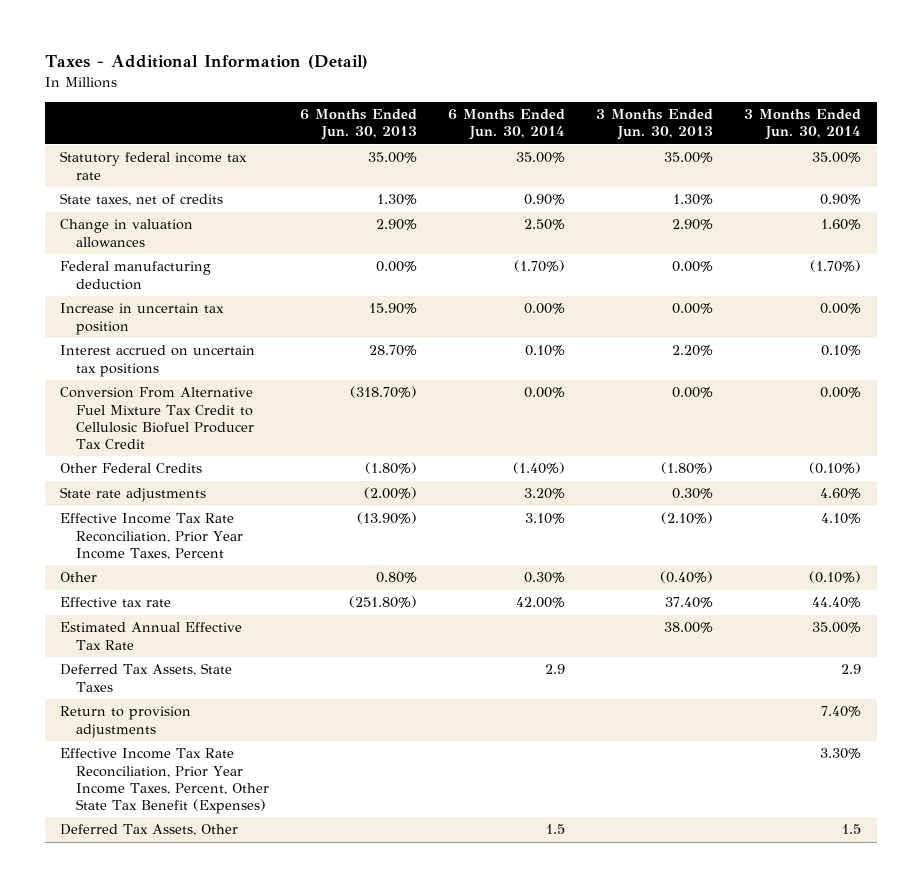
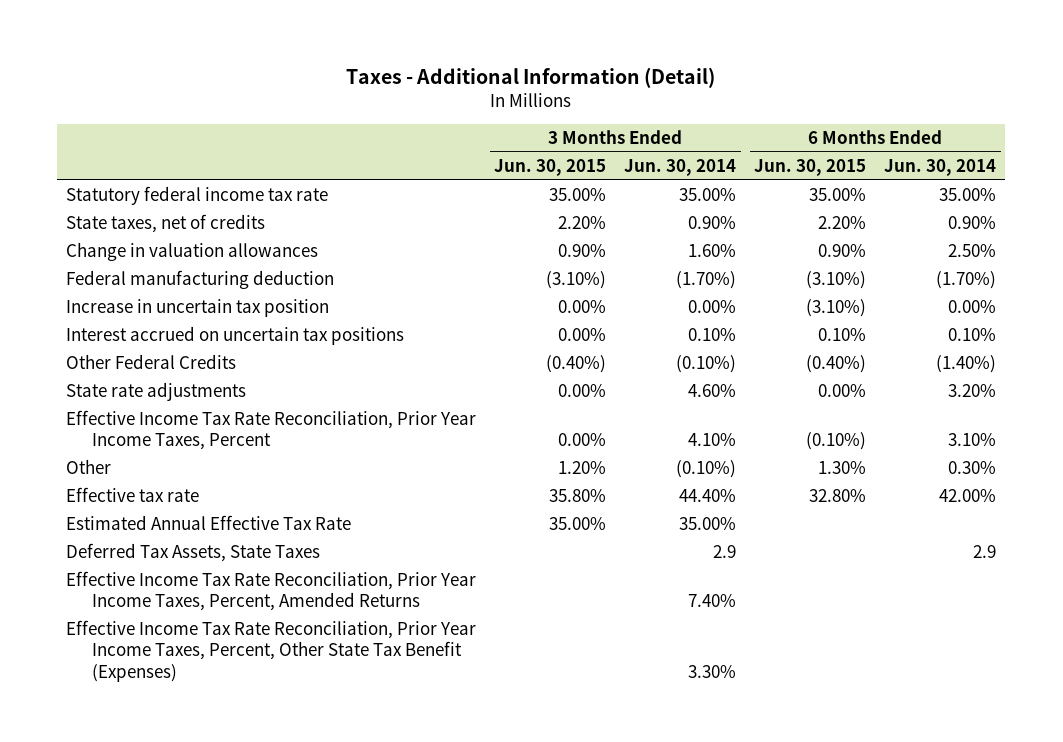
- | 6 Months Ended Jun. 30, 2013 | 6 Months Ended Jun. 30, 2014 | 3 Months Ended Jun. 30, 2013 | 3 Months Ended Jun. 30, 2014
+ | 3 Months Ended Jun. 30, 2015 | 3 Months Ended Jun. 30, 2014 | 6 Months Ended Jun. 30, 2015 | 6 Months Ended Jun. 30, 2014
- Conversion From Alternative Fuel Mixture Tax Credit to Cellulosic Biofuel Producer Tax Credit | (318.70%) | 0.00% | 0.00% | 0.00%
- Return to provision adjustments | | | | 7.40%
+ Effective Income Tax Rate Reconciliation, Prior Year Income Taxes, Percent, Amended Returns | | 7.40% | |
- Deferred Tax Assets, Other | | 1.5 | | 1.5

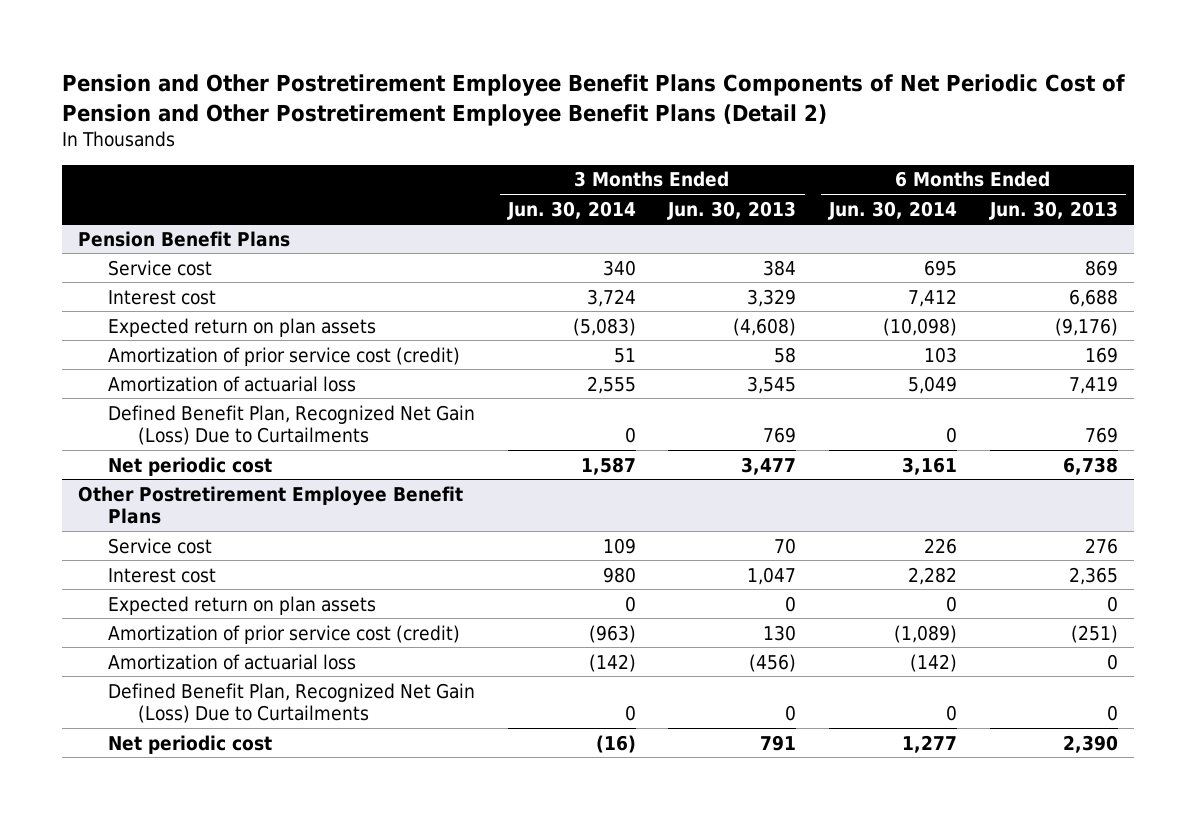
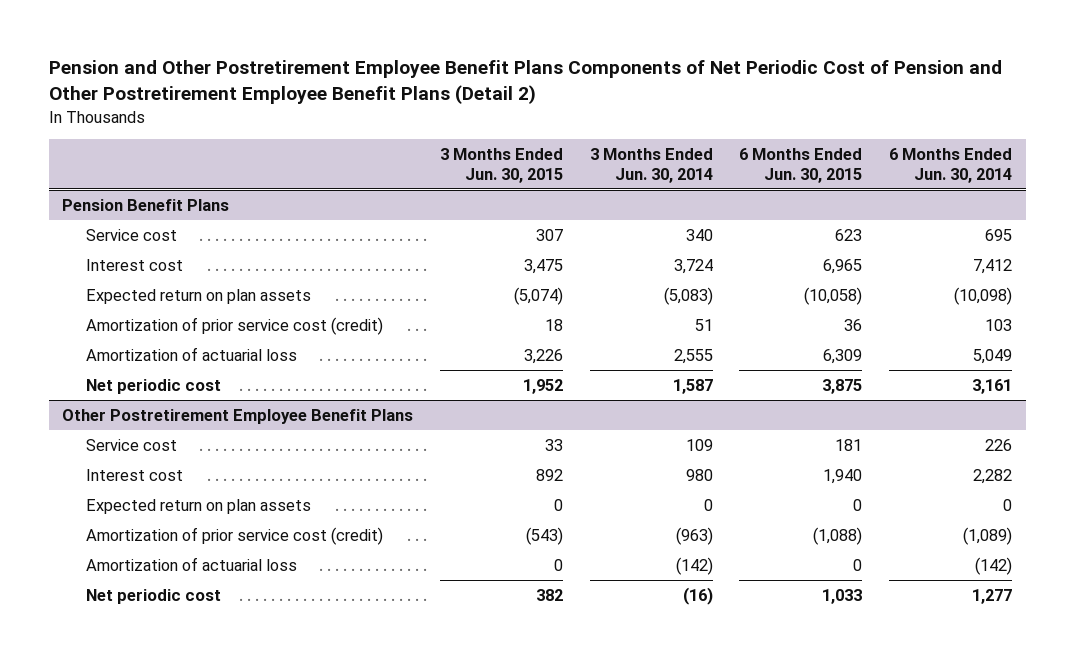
- | 3 Months Ended Jun. 30, 2014 | 3 Months Ended Jun. 30, 2013 | 6 Months Ended Jun. 30, 2014 | 6 Months Ended Jun. 30, 2013
+ | 3 Months Ended Jun. 30, 2015 | 3 Months Ended Jun. 30, 2014 | 6 Months Ended Jun. 30, 2015 | 6 Months Ended Jun. 30, 2014
@ Pension Benefit Plans
- Defined Benefit Plan, Recognized Net Gain (Loss) Due to Curtailments | 0 | 769 | 0 | 769
@ Other Postretirement Employee Benefit Plans
- Defined Benefit Plan, Recognized Net Gain (Loss) Due to Curtailments | 0 | 0 | 0 | 0

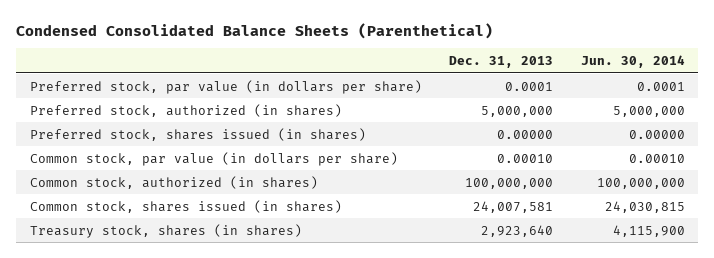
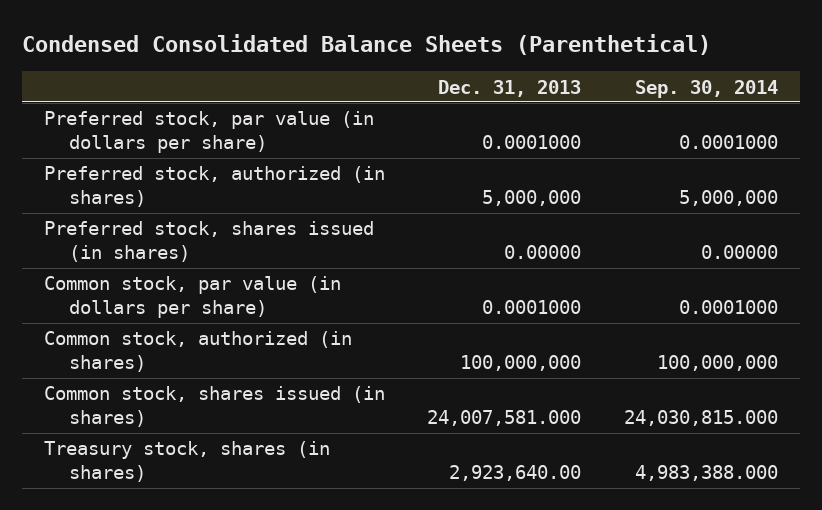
- | Dec. 31, 2013 | Jun. 30, 2014
+ | Dec. 31, 2013 | Sep. 30, 2014
- Preferred stock, par value (in dollars per share) | 0.0001 | 0.0001
+ Preferred stock, par value (in dollars per share) | 0.0001000 | 0.0001000
- Common stock, par value (in dollars per share) | 0.00010 | 0.00010
+ Common stock, par value (in dollars per share) | 0.0001000 | 0.0001000
- Common stock, shares issued (in shares) | 24,007,581 | 24,030,815
- Treasury stock, shares (in shares) | 2,923,640 | 4,115,900
+ Common stock, shares issued (in shares) | 24,007,581.000 | 24,030,815.000
+ Treasury stock, shares (in shares) | 2,923,640.00 | 4,983,388.000

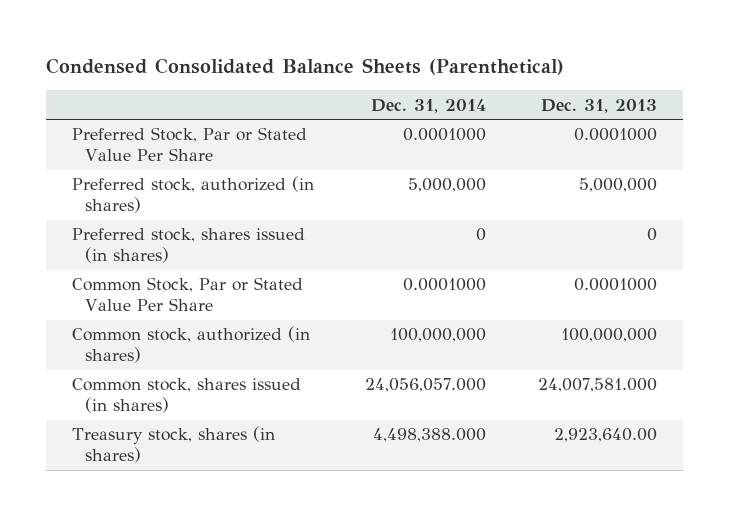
- | Dec. 31, 2013 | Sep. 30, 2014
+ | Dec. 31, 2014 | Dec. 31, 2013
- Preferred stock, par value (in dollars per share) | 0.0001000 | 0.0001000
+ Preferred Stock, Par or Stated Value Per Share | 0.0001000 | 0.0001000
- Preferred stock, shares issued (in shares) | 0.00000 | 0.00000
- Common stock, par value (in dollars per share) | 0.0001000 | 0.0001000
+ Preferred stock, shares issued (in shares) | 0 | 0
+ Common Stock, Par or Stated Value Per Share | 0.0001000 | 0.0001000

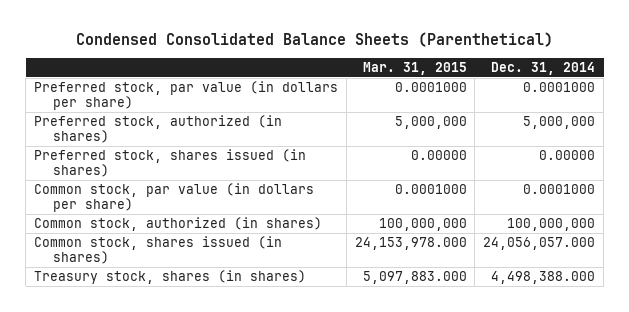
- | Dec. 31, 2014 | Dec. 31, 2013
+ | Mar. 31, 2015 | Dec. 31, 2014
- Preferred Stock, Par or Stated Value Per Share | 0.0001000 | 0.0001000
+ Preferred stock, par value (in dollars per share) | 0.0001000 | 0.0001000
- Preferred stock, shares issued (in shares) | 0 | 0
- Common Stock, Par or Stated Value Per Share | 0.0001000 | 0.0001000
+ Preferred stock, shares issued (in shares) | 0.00000 | 0.00000
+ Common stock, par value (in dollars per share) | 0.0001000 | 0.0001000

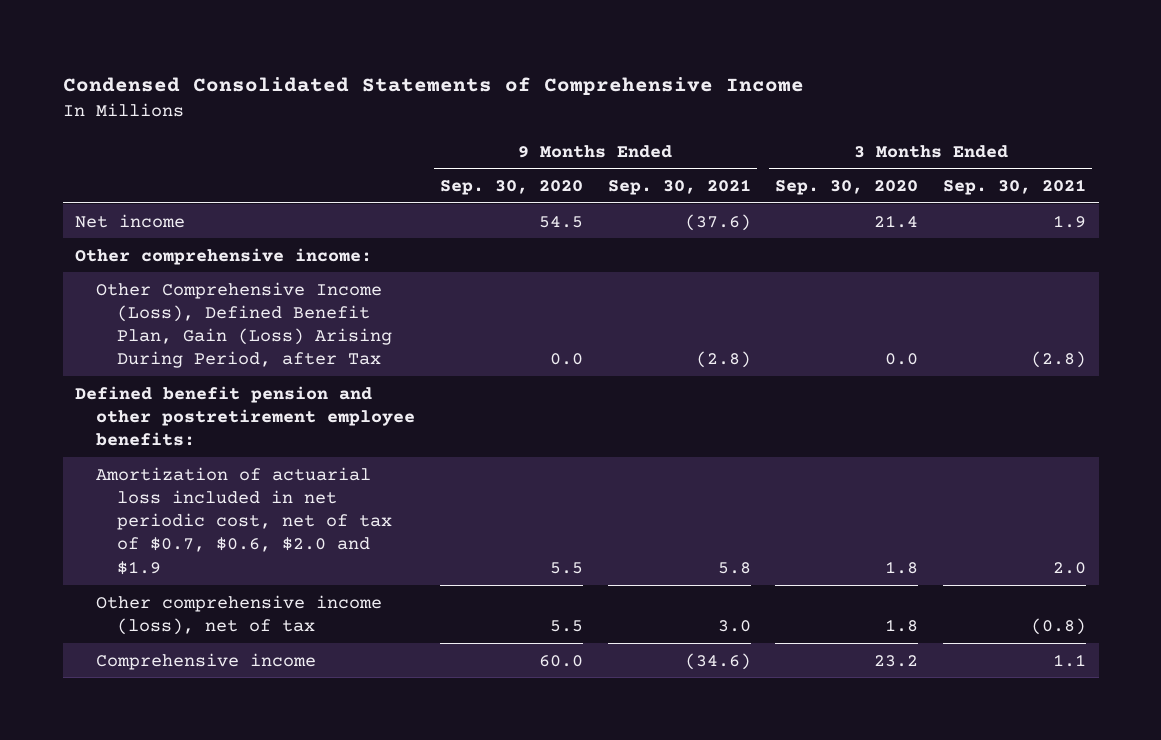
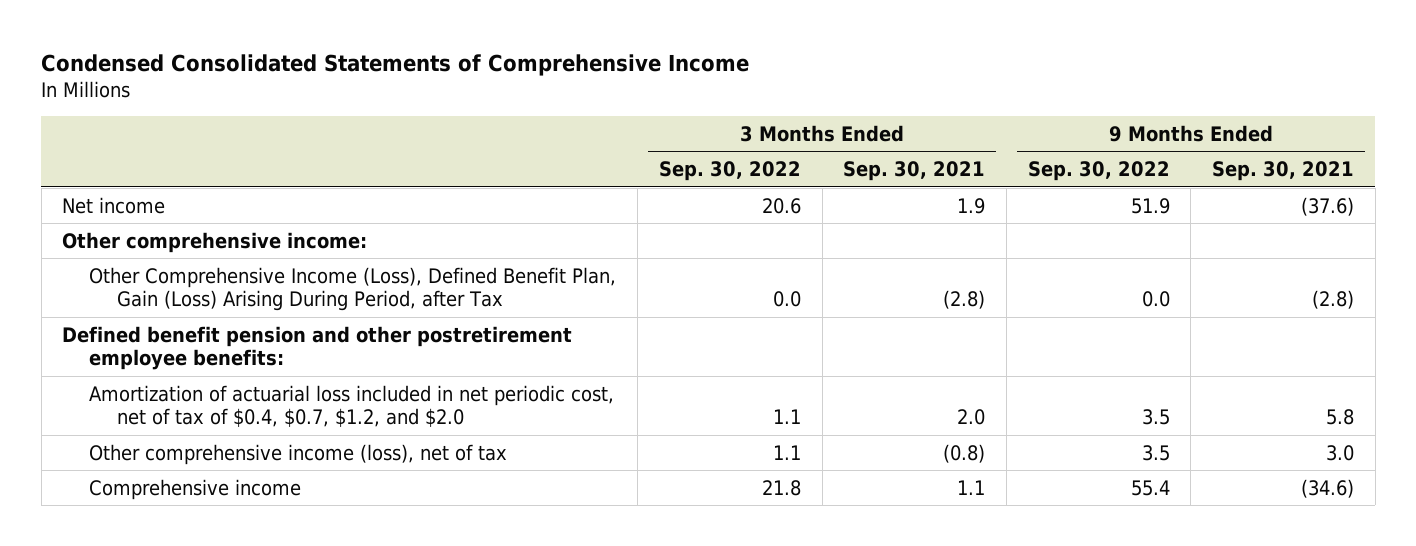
- | 9 Months Ended Sep. 30, 2020 | 9 Months Ended Sep. 30, 2021 | 3 Months Ended Sep. 30, 2020 | 3 Months Ended Sep. 30, 2021
+ | 3 Months Ended Sep. 30, 2022 | 3 Months Ended Sep. 30, 2021 | 9 Months Ended Sep. 30, 2022 | 9 Months Ended Sep. 30, 2021
- Amortization of actuarial loss included in net periodic cost, net of tax of $0.7, $0.6, $2.0 and $1.9 | 5.5 | 5.8 | 1.8 | 2.0
+ Amortization of actuarial loss included in net periodic cost, net of tax of $0.4, $0.7, $1.2, and $2.0 | 1.1 | 2.0 | 3.5 | 5.8

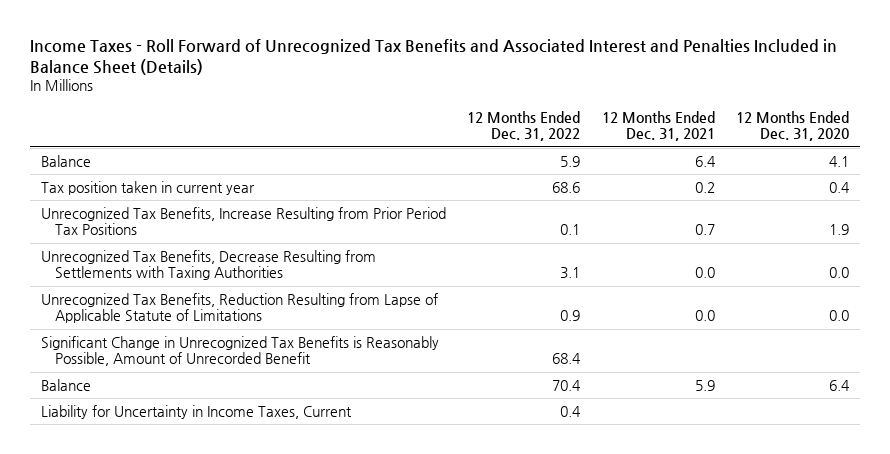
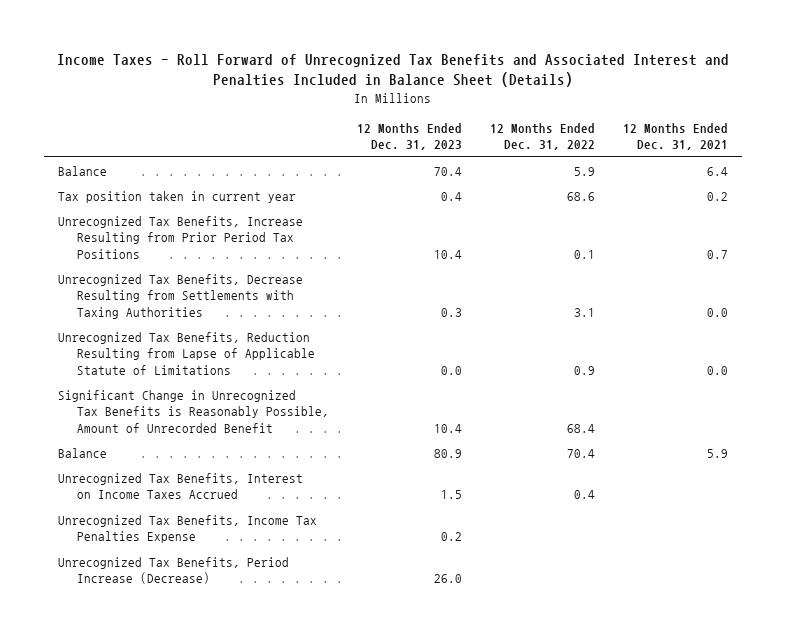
- | 12 Months Ended Dec. 31, 2022 | 12 Months Ended Dec. 31, 2021 | 12 Months Ended Dec. 31, 2020
+ | 12 Months Ended Dec. 31, 2023 | 12 Months Ended Dec. 31, 2022 | 12 Months Ended Dec. 31, 2021
- Liability for Uncertainty in Income Taxes, Current | 0.4 | |
+ Unrecognized Tax Benefits, Interest on Income Taxes Accrued | 1.5 | 0.4 |
+ Unrecognized Tax Benefits, Income Tax Penalties Expense | 0.2 | |
+ Unrecognized Tax Benefits, Period Increase (Decrease) | 26.0 | |

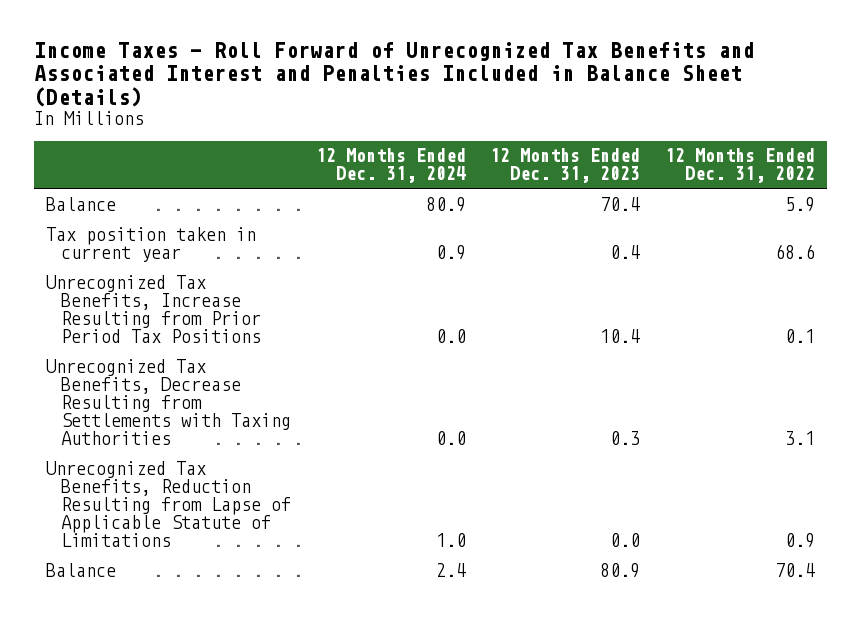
- | 12 Months Ended Dec. 31, 2023 | 12 Months Ended Dec. 31, 2022 | 12 Months Ended Dec. 31, 2021
+ | 12 Months Ended Dec. 31, 2024 | 12 Months Ended Dec. 31, 2023 | 12 Months Ended Dec. 31, 2022
- Significant Change in Unrecognized Tax Benefits is Reasonably Possible, Amount of Unrecorded Benefit | 10.4 | 68.4 |
- Unrecognized Tax Benefits, Interest on Income Taxes Accrued | 1.5 | 0.4 |
- Unrecognized Tax Benefits, Income Tax Penalties Expense | 0.2 | |
- Unrecognized Tax Benefits, Period Increase (Decrease) | 26.0 | |

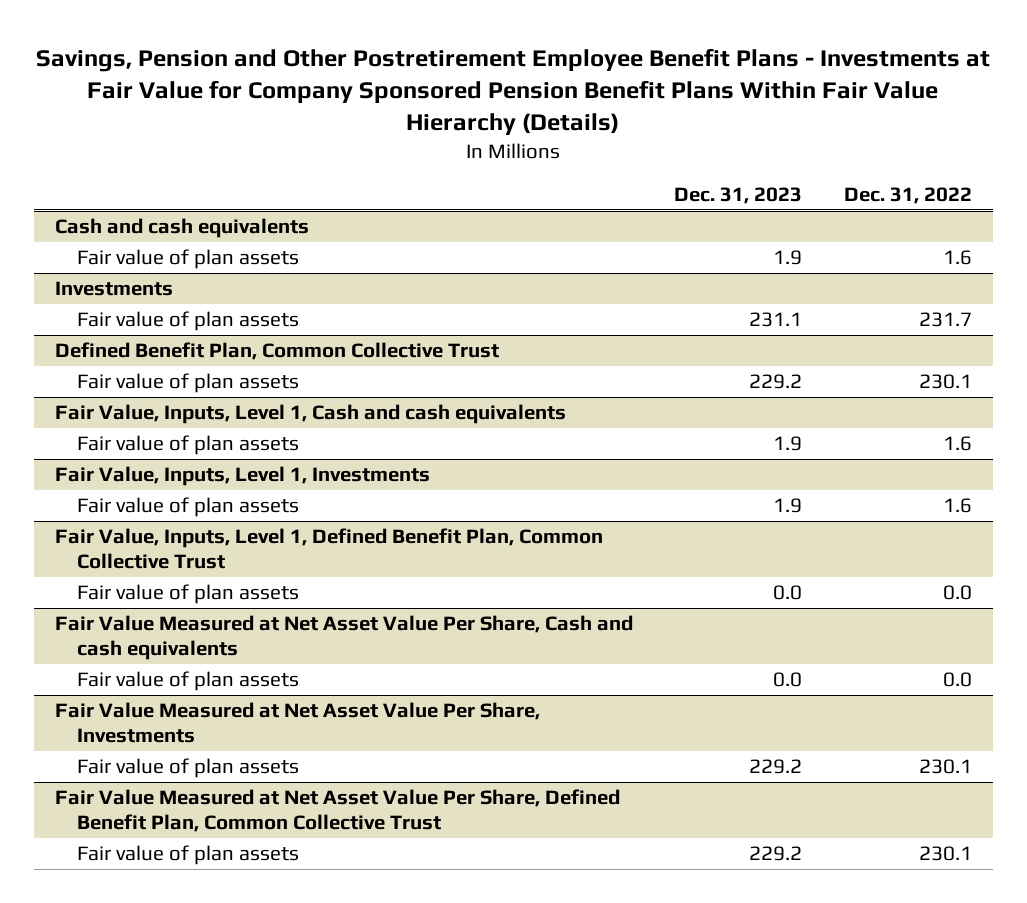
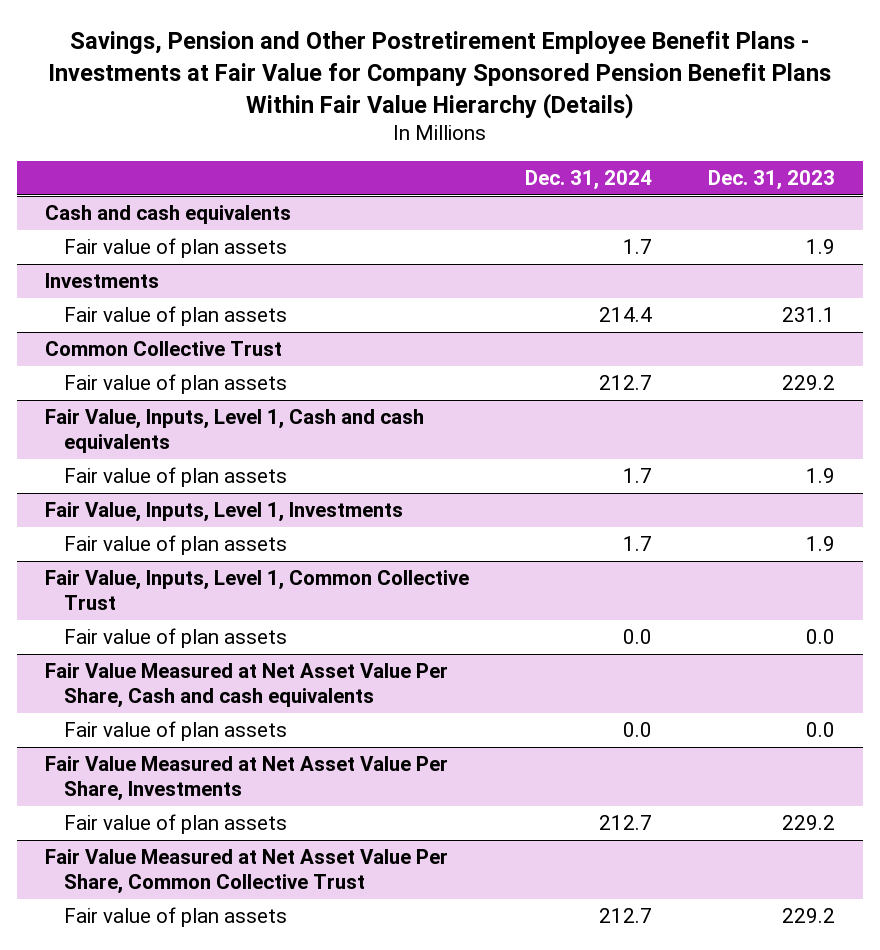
- | Dec. 31, 2023 | Dec. 31, 2022
+ | Dec. 31, 2024 | Dec. 31, 2023
- Defined Benefit Plan, Common Collective Trust
+ Common Collective Trust
- Fair Value, Inputs, Level 1, Defined Benefit Plan, Common Collective Trust
+ Fair Value, Inputs, Level 1, Common Collective Trust
- Fair Value Measured at Net Asset Value Per Share, Defined Benefit Plan, Common Collective Trust
+ Fair Value Measured at Net Asset Value Per Share, Common Collective Trust

